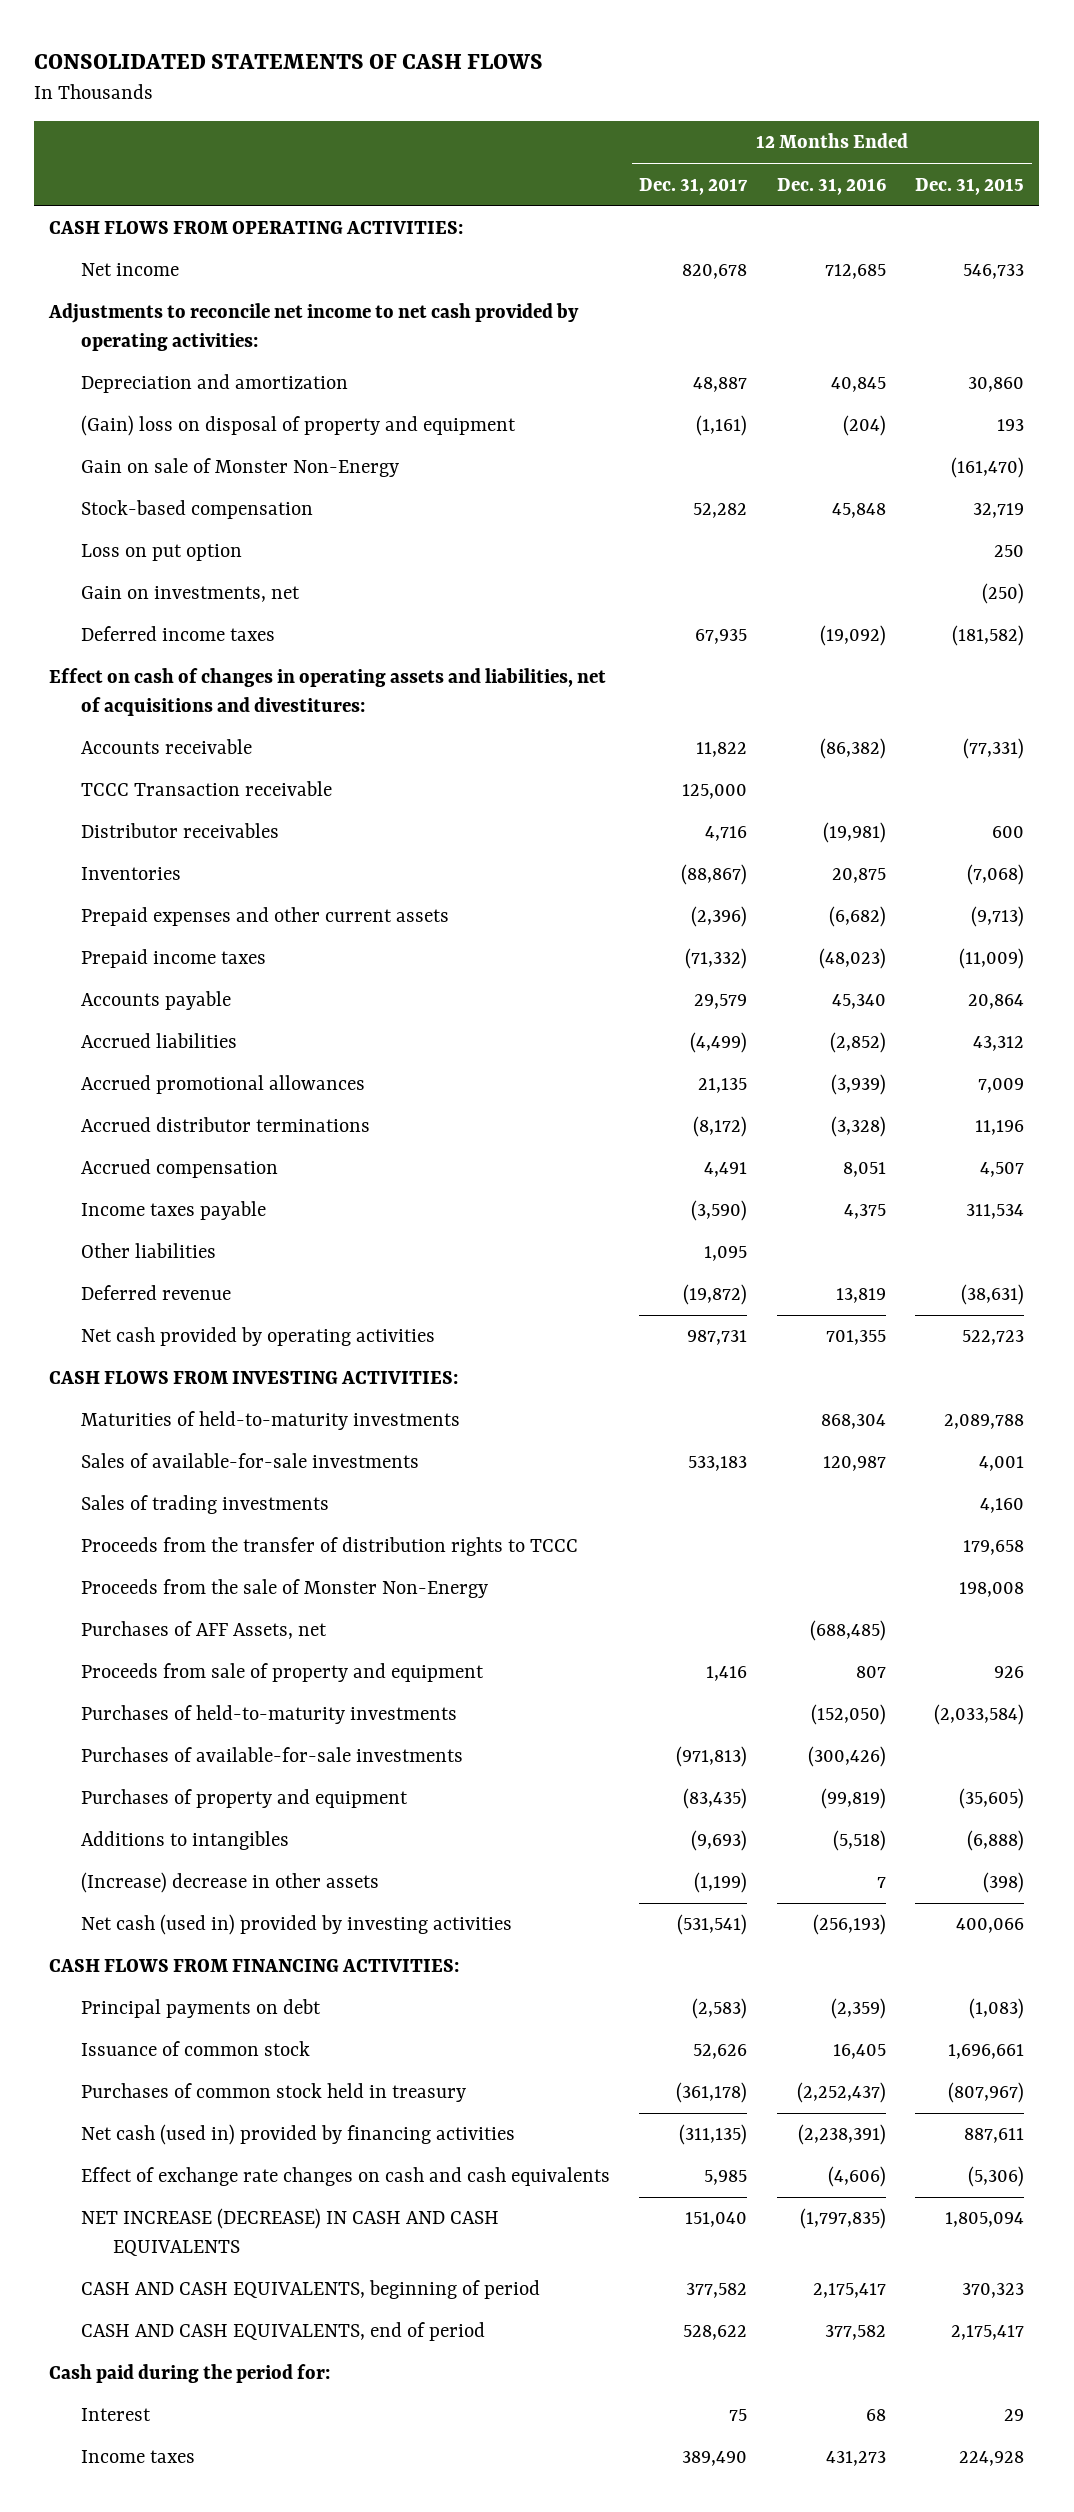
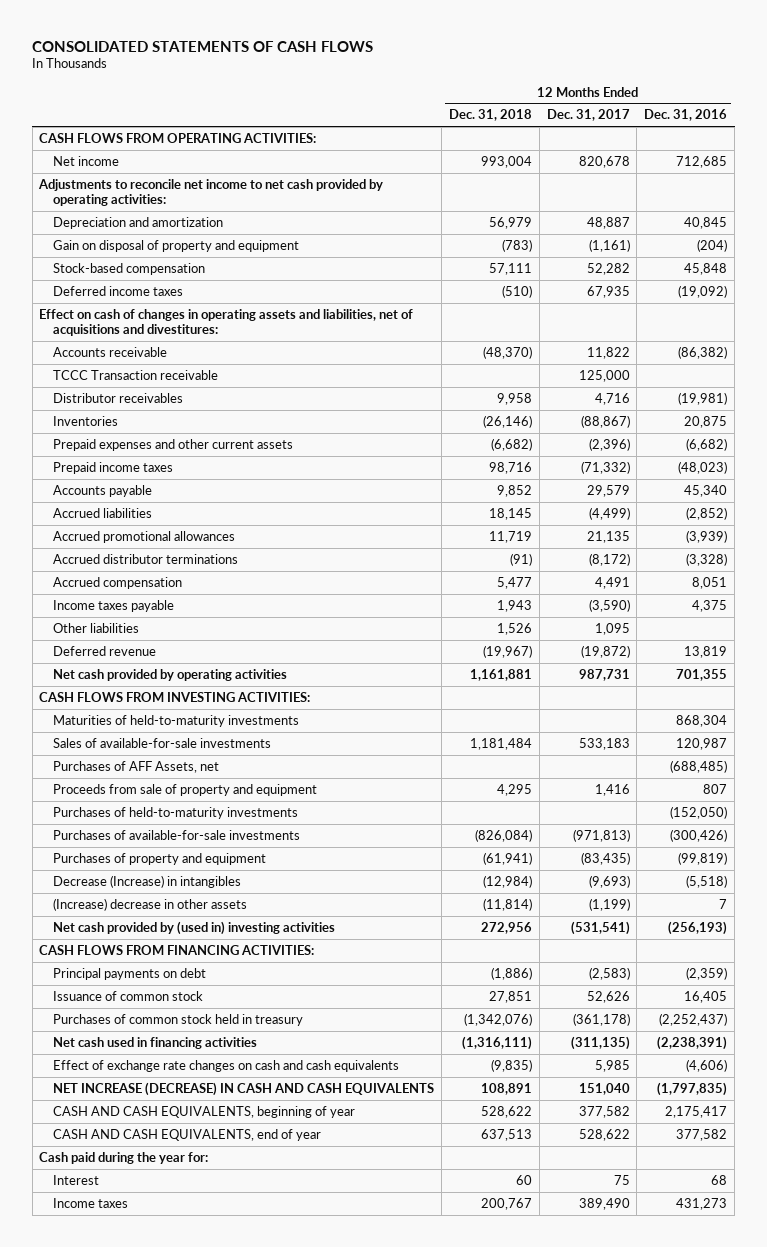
- | 12 Months Ended Dec. 31, 2017 | 12 Months Ended Dec. 31, 2016 | 12 Months Ended Dec. 31, 2015
+ | 12 Months Ended Dec. 31, 2018 | 12 Months Ended Dec. 31, 2017 | 12 Months Ended Dec. 31, 2016
- (Gain) loss on disposal of property and equipment | (1,161) | (204) | 193
- Gain on sale of Monster Non-Energy | | | (161,470)
+ Gain on disposal of property and equipment | (783) | (1,161) | (204)
- Loss on put option | | | 250
- Gain on investments, net | | | (250)
- Sales of trading investments | | | 4,160
- Proceeds from the transfer of distribution rights to TCCC | | | 179,658
- Proceeds from the sale of Monster Non-Energy | | | 198,008
- Additions to intangibles | (9,693) | (5,518) | (6,888)
+ Decrease (Increase) in intangibles | (12,984) | (9,693) | (5,518)
- Net cash (used in) provided by investing activities | (531,541) | (256,193) | 400,066
+ Net cash provided by (used in) investing activities | 272,956 | (531,541) | (256,193)
- Net cash (used in) provided by financing activities | (311,135) | (2,238,391) | 887,611
+ Net cash used in financing activities | (1,316,111) | (311,135) | (2,238,391)
- CASH AND CASH EQUIVALENTS, beginning of period | 377,582 | 2,175,417 | 370,323
- CASH AND CASH EQUIVALENTS, end of period | 528,622 | 377,582 | 2,175,417
- Cash paid during the period for:
+ CASH AND CASH EQUIVALENTS, beginning of year | 528,622 | 377,582 | 2,175,417
+ CASH AND CASH EQUIVALENTS, end of year | 637,513 | 528,622 | 377,582
+ Cash paid during the year for:

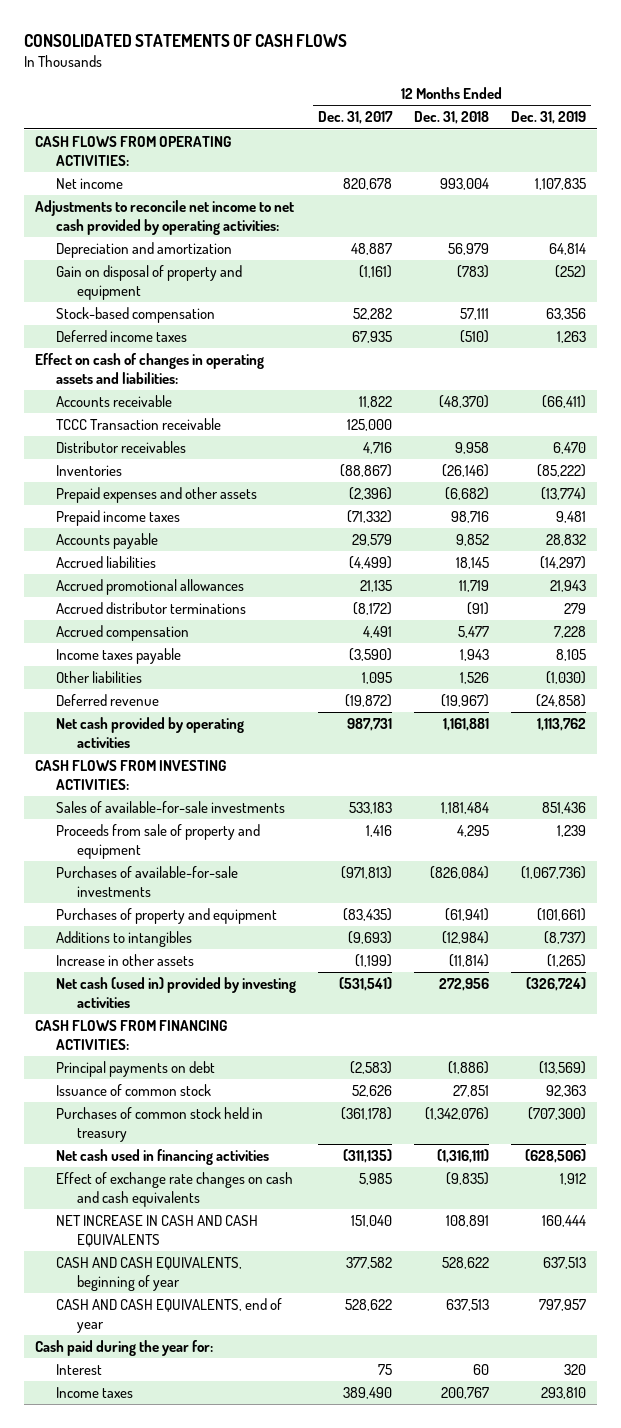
- | 12 Months Ended Dec. 31, 2018 | 12 Months Ended Dec. 31, 2017 | 12 Months Ended Dec. 31, 2016
+ | 12 Months Ended Dec. 31, 2017 | 12 Months Ended Dec. 31, 2018 | 12 Months Ended Dec. 31, 2019
- Effect on cash of changes in operating assets and liabilities, net of acquisitions and divestitures:
+ Effect on cash of changes in operating assets and liabilities:
- Prepaid expenses and other current assets | (6,682) | (2,396) | (6,682)
+ Prepaid expenses and other assets | (2,396) | (6,682) | (13,774)
- Maturities of held-to-maturity investments | | | 868,304
- Purchases of AFF Assets, net | | | (688,485)
- Purchases of held-to-maturity investments | | | (152,050)
- Decrease (Increase) in intangibles | (12,984) | (9,693) | (5,518)
- (Increase) decrease in other assets | (11,814) | (1,199) | 7
- Net cash provided by (used in) investing activities | 272,956 | (531,541) | (256,193)
+ Additions to intangibles | (9,693) | (12,984) | (8,737)
+ Increase in other assets | (1,199) | (11,814) | (1,265)
+ Net cash (used in) provided by investing activities | (531,541) | 272,956 | (326,724)
- NET INCREASE (DECREASE) IN CASH AND CASH EQUIVALENTS | 108,891 | 151,040 | (1,797,835)
+ NET INCREASE IN CASH AND CASH EQUIVALENTS | 151,040 | 108,891 | 160,444

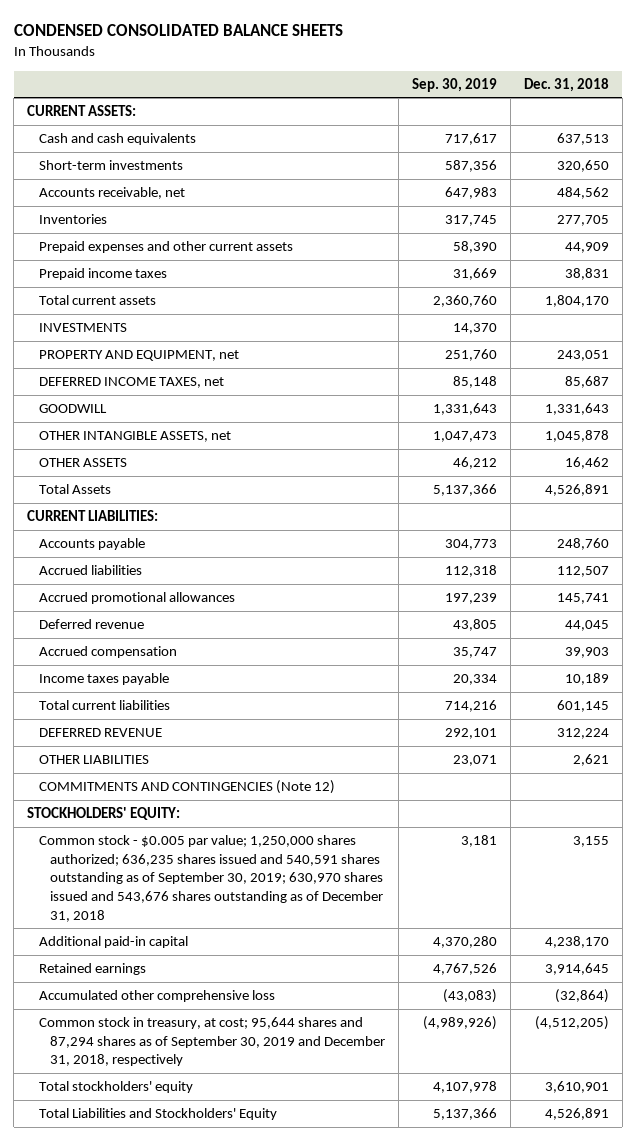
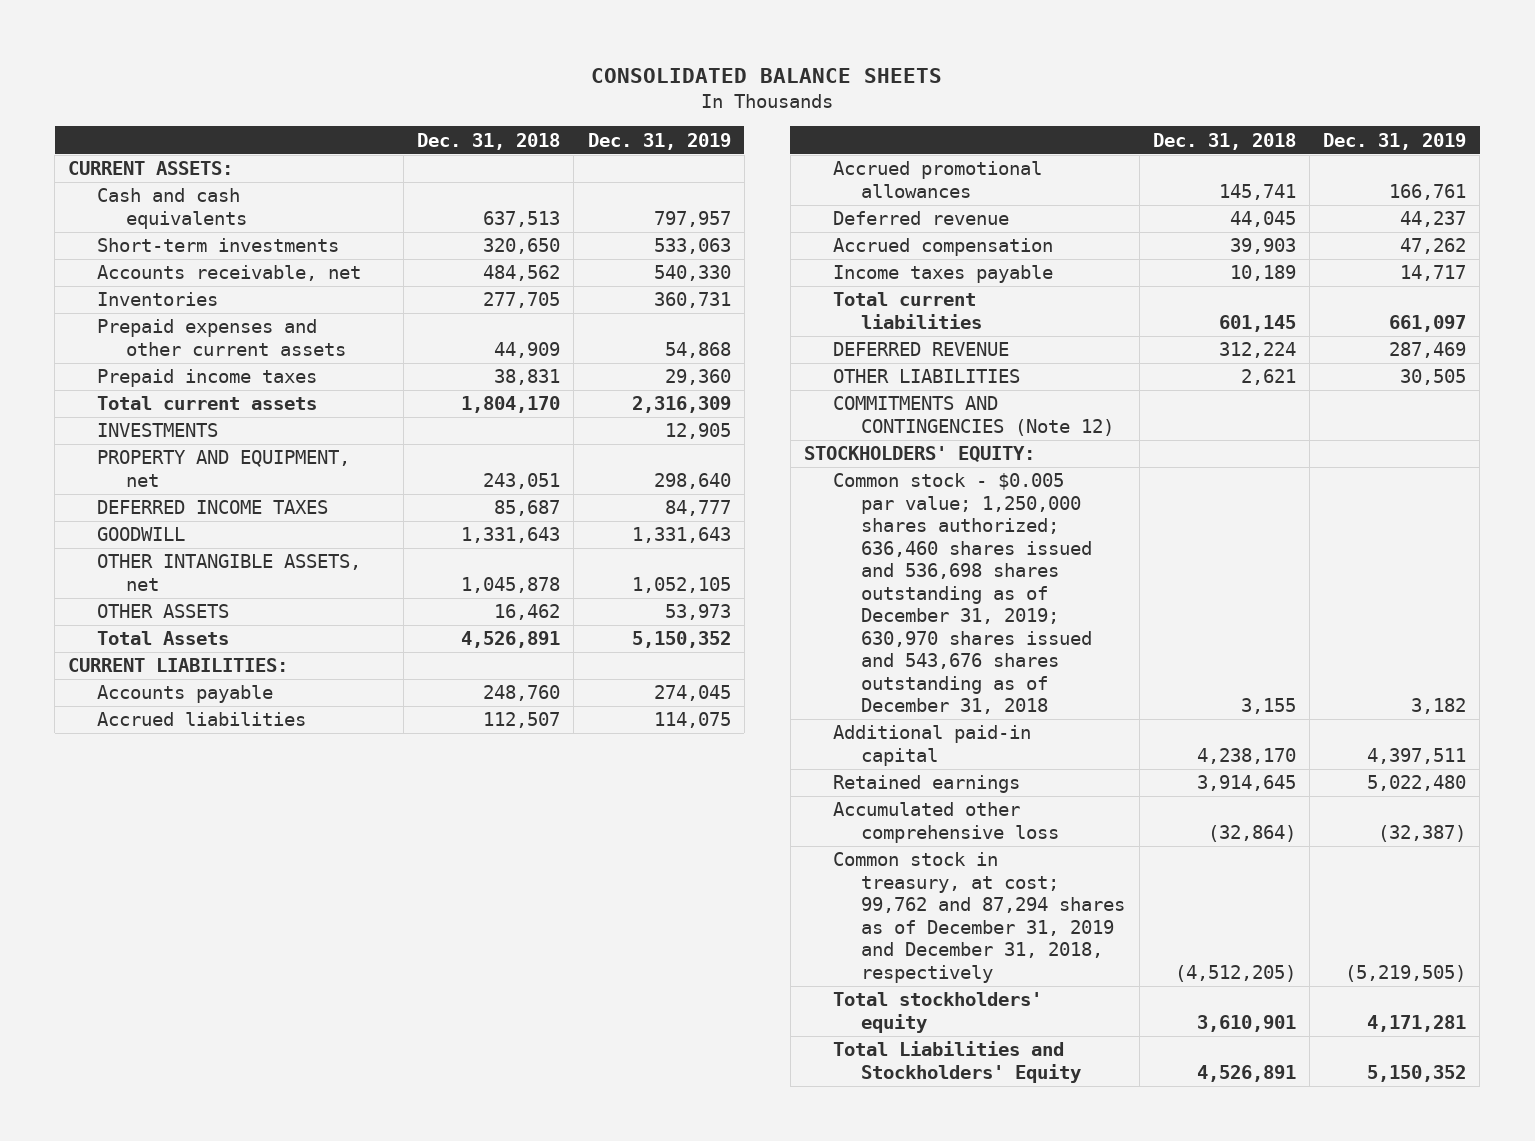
- CONDENSED CONSOLIDATED BALANCE SHEETS
+ CONSOLIDATED BALANCE SHEETS
- | Sep. 30, 2019 | Dec. 31, 2018
+ | Dec. 31, 2018 | Dec. 31, 2019
- DEFERRED INCOME TAXES, net | 85,148 | 85,687
+ DEFERRED INCOME TAXES | 85,687 | 84,777
- Common stock - $0.005 par value; 1,250,000 shares authorized; 636,235 shares issued and 540,591 shares outstanding as of September 30, 2019; 630,970 shares issued and 543,676 shares outstanding as of December 31, 2018 | 3,181 | 3,155
+ Common stock - $0.005 par value; 1,250,000 shares authorized; 636,460 shares issued and 536,698 shares outstanding as of December 31, 2019; 630,970 shares issued and 543,676 shares outstanding as of December 31, 2018 | 3,155 | 3,182
- Common stock in treasury, at cost; 95,644 shares and 87,294 shares as of September 30, 2019 and December 31, 2018, respectively | (4,989,926) | (4,512,205)
+ Common stock in treasury, at cost; 99,762 and 87,294 shares as of December 31, 2019 and December 31, 2018, respectively | (4,512,205) | (5,219,505)

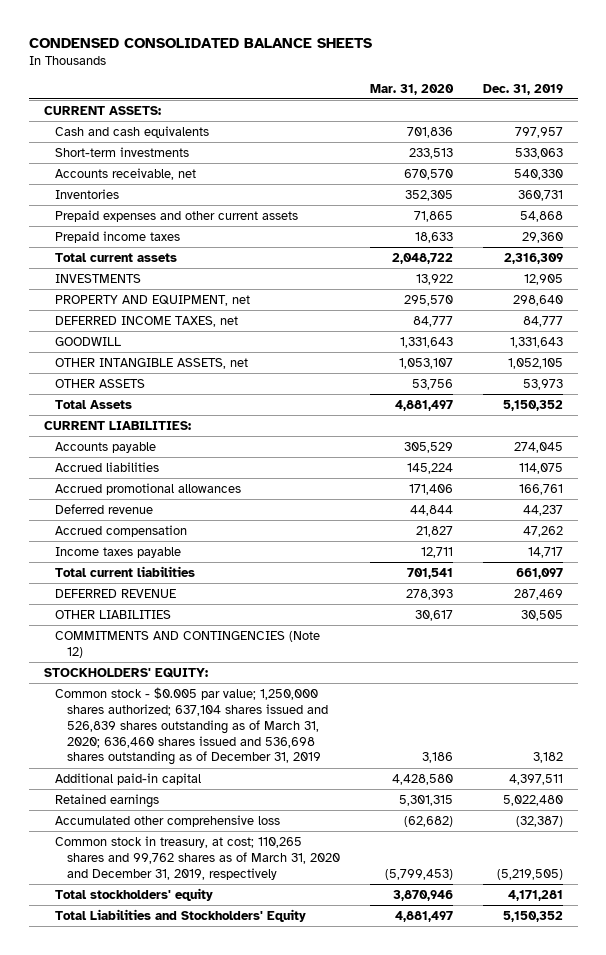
- CONSOLIDATED BALANCE SHEETS
+ CONDENSED CONSOLIDATED BALANCE SHEETS
- | Dec. 31, 2018 | Dec. 31, 2019
+ | Mar. 31, 2020 | Dec. 31, 2019
- DEFERRED INCOME TAXES | 85,687 | 84,777
+ DEFERRED INCOME TAXES, net | 84,777 | 84,777
- Common stock - $0.005 par value; 1,250,000 shares authorized; 636,460 shares issued and 536,698 shares outstanding as of December 31, 2019; 630,970 shares issued and 543,676 shares outstanding as of December 31, 2018 | 3,155 | 3,182
+ Common stock - $0.005 par value; 1,250,000 shares authorized; 637,104 shares issued and 526,839 shares outstanding as of March 31, 2020; 636,460 shares issued and 536,698 shares outstanding as of December 31, 2019 | 3,186 | 3,182
- Common stock in treasury, at cost; 99,762 and 87,294 shares as of December 31, 2019 and December 31, 2018, respectively | (4,512,205) | (5,219,505)
+ Common stock in treasury, at cost; 110,265 shares and 99,762 shares as of March 31, 2020 and December 31, 2019, respectively | (5,799,453) | (5,219,505)

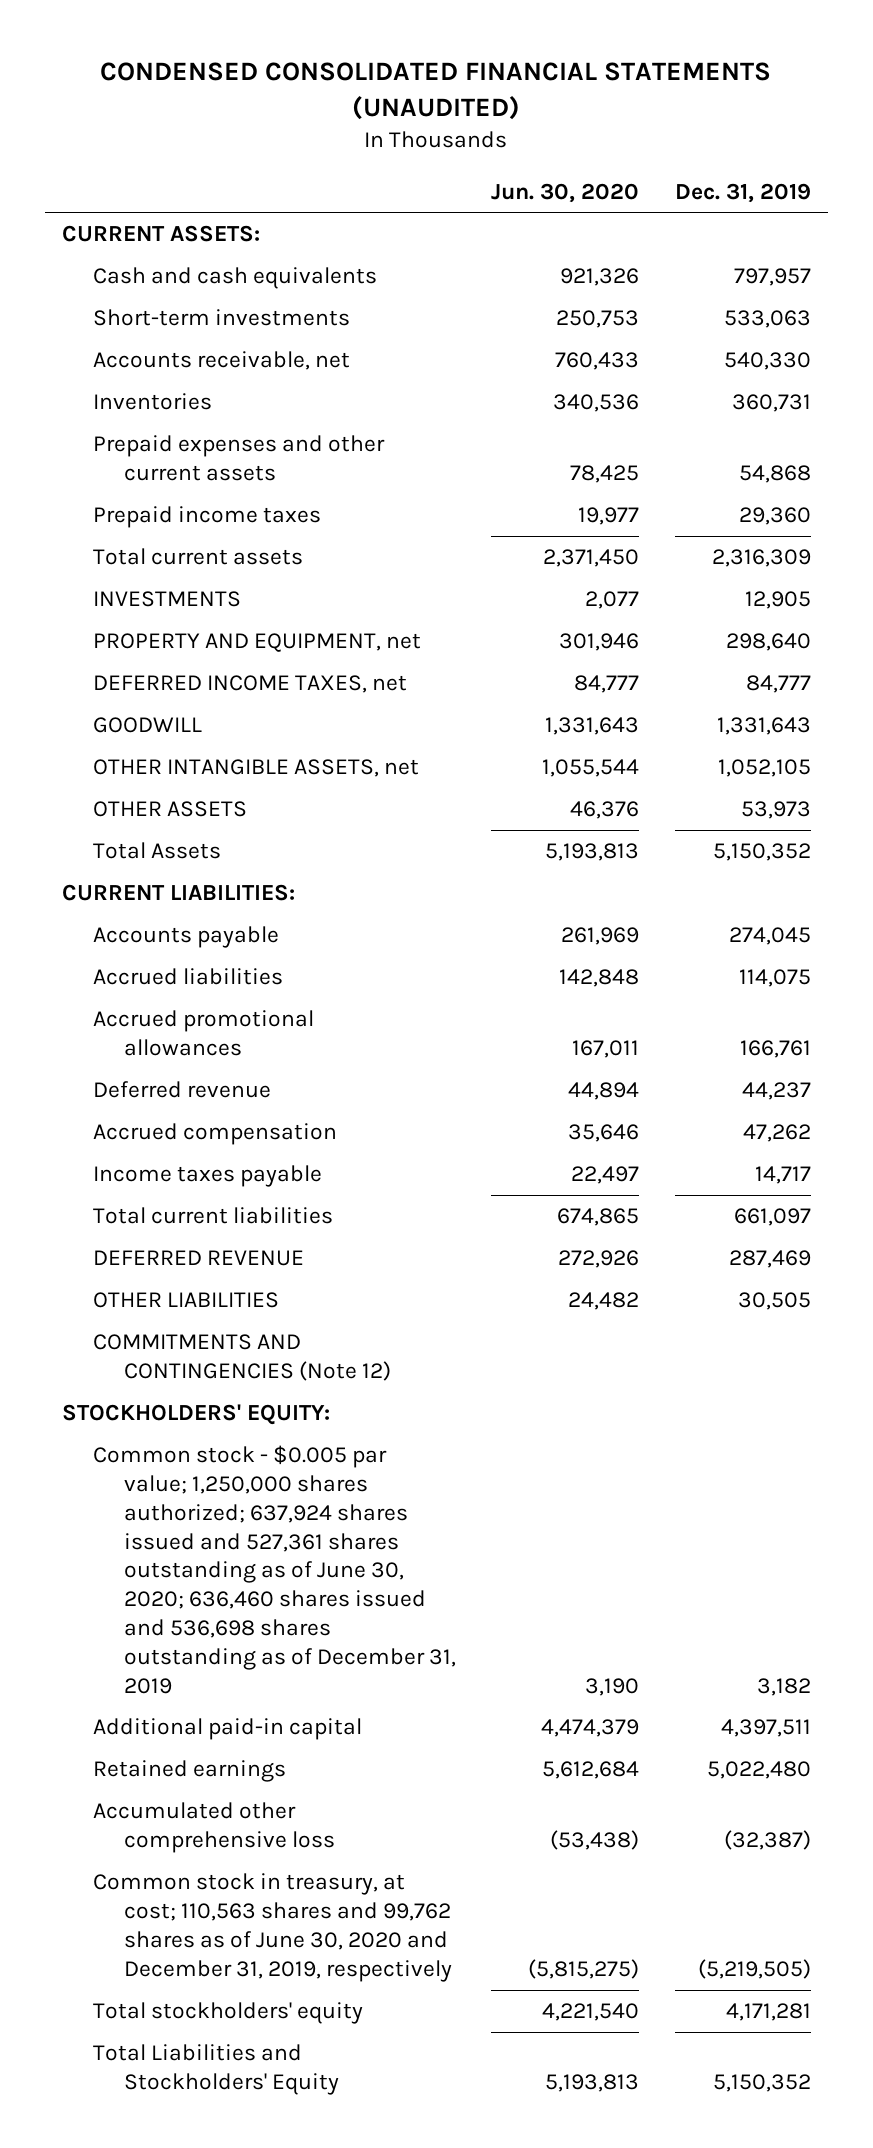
- CONDENSED CONSOLIDATED BALANCE SHEETS
+ CONDENSED CONSOLIDATED FINANCIAL STATEMENTS (UNAUDITED)
- | Mar. 31, 2020 | Dec. 31, 2019
+ | Jun. 30, 2020 | Dec. 31, 2019
- Common stock - $0.005 par value; 1,250,000 shares authorized; 637,104 shares issued and 526,839 shares outstanding as of March 31, 2020; 636,460 shares issued and 536,698 shares outstanding as of December 31, 2019 | 3,186 | 3,182
+ Common stock - $0.005 par value; 1,250,000 shares authorized; 637,924 shares issued and 527,361 shares outstanding as of June 30, 2020; 636,460 shares issued and 536,698 shares outstanding as of December 31, 2019 | 3,190 | 3,182
- Common stock in treasury, at cost; 110,265 shares and 99,762 shares as of March 31, 2020 and December 31, 2019, respectively | (5,799,453) | (5,219,505)
+ Common stock in treasury, at cost; 110,563 shares and 99,762 shares as of June 30, 2020 and December 31, 2019, respectively | (5,815,275) | (5,219,505)

